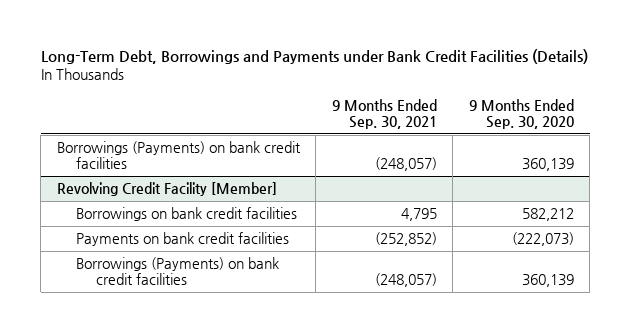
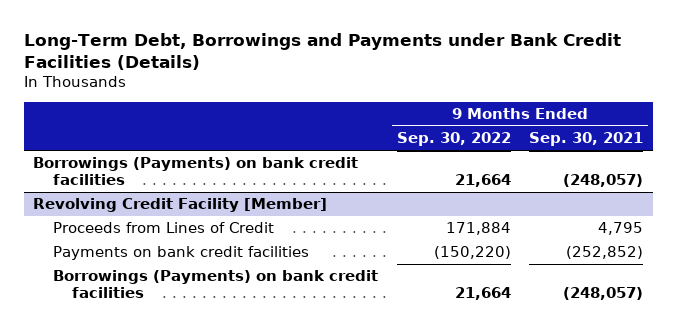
- | 9 Months Ended Sep. 30, 2021 | 9 Months Ended Sep. 30, 2020
+ | 9 Months Ended Sep. 30, 2022 | 9 Months Ended Sep. 30, 2021
@ Revolving Credit Facility [Member]
- Borrowings on bank credit facilities | 4,795 | 582,212
+ Proceeds from Lines of Credit | 171,884 | 4,795

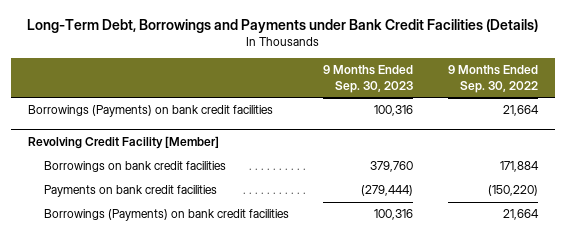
- | 9 Months Ended Sep. 30, 2022 | 9 Months Ended Sep. 30, 2021
+ | 9 Months Ended Sep. 30, 2023 | 9 Months Ended Sep. 30, 2022
@ Revolving Credit Facility [Member]
- Proceeds from Lines of Credit | 171,884 | 4,795
+ Borrowings on bank credit facilities | 379,760 | 171,884

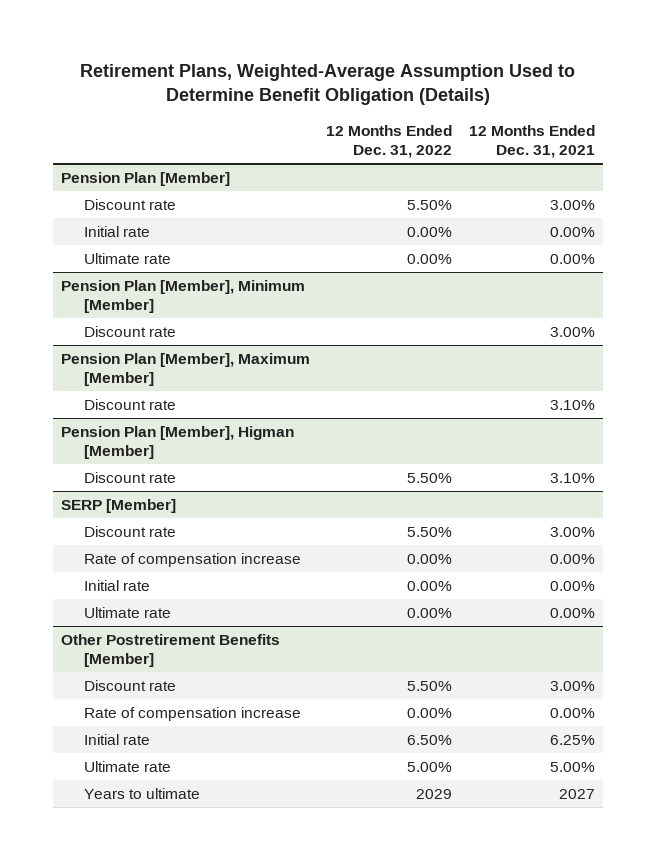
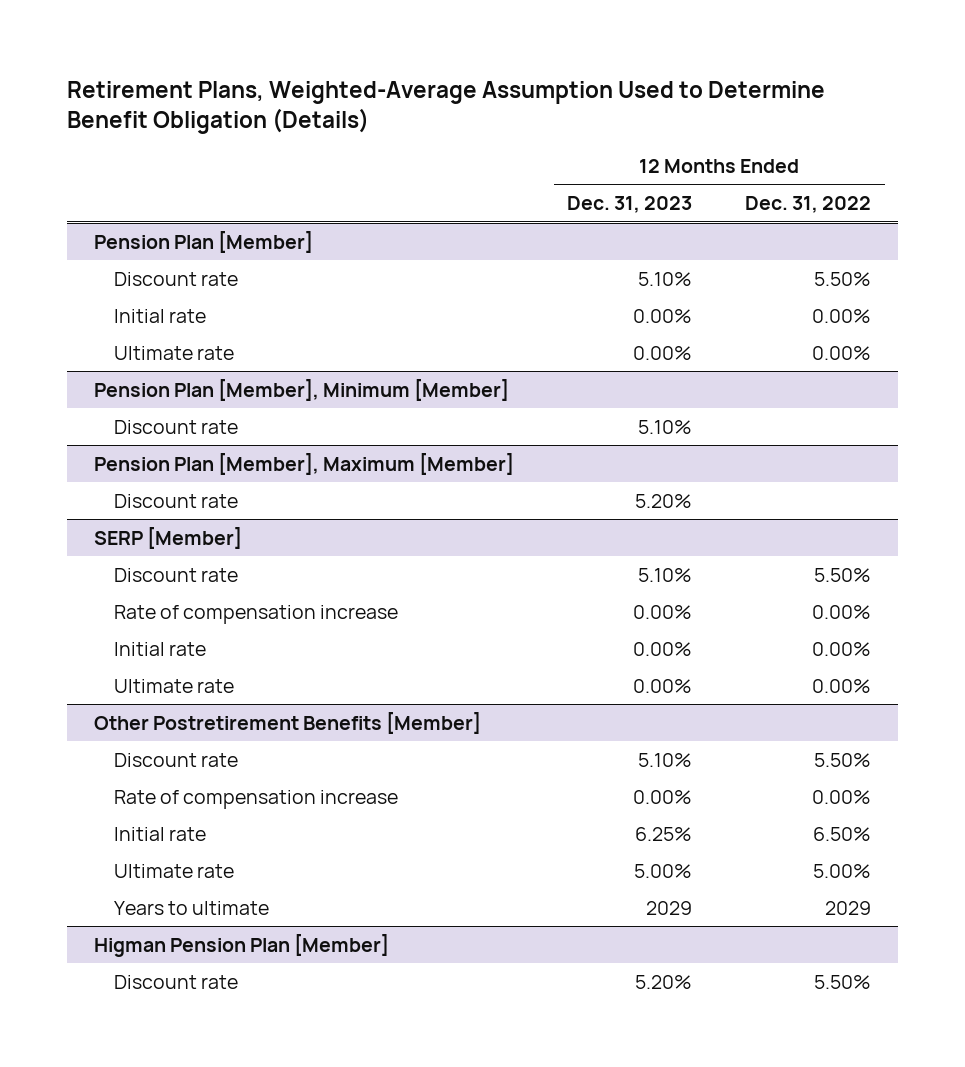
- | 12 Months Ended Dec. 31, 2022 | 12 Months Ended Dec. 31, 2021
+ | 12 Months Ended Dec. 31, 2023 | 12 Months Ended Dec. 31, 2022
- Pension Plan [Member], Higman [Member]
- Discount rate | 5.50% | 3.10%
+ Higman Pension Plan [Member]
+ Discount rate | 5.20% | 5.50%

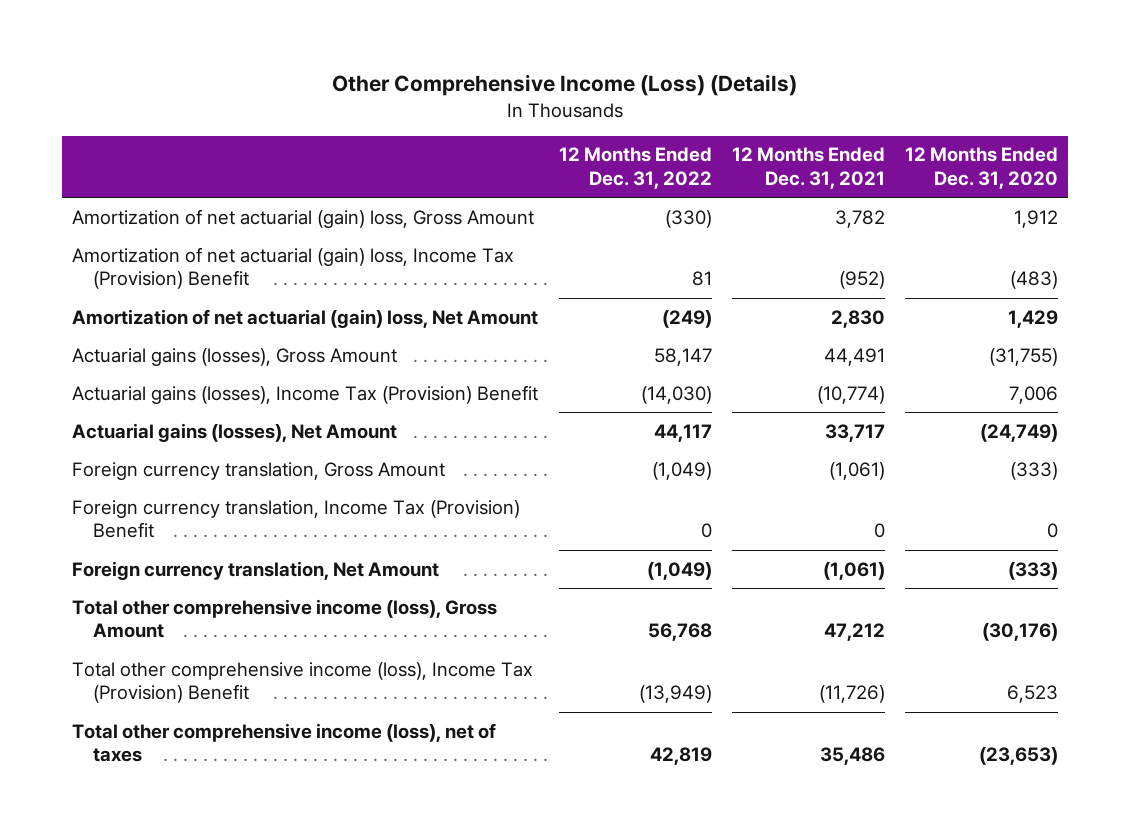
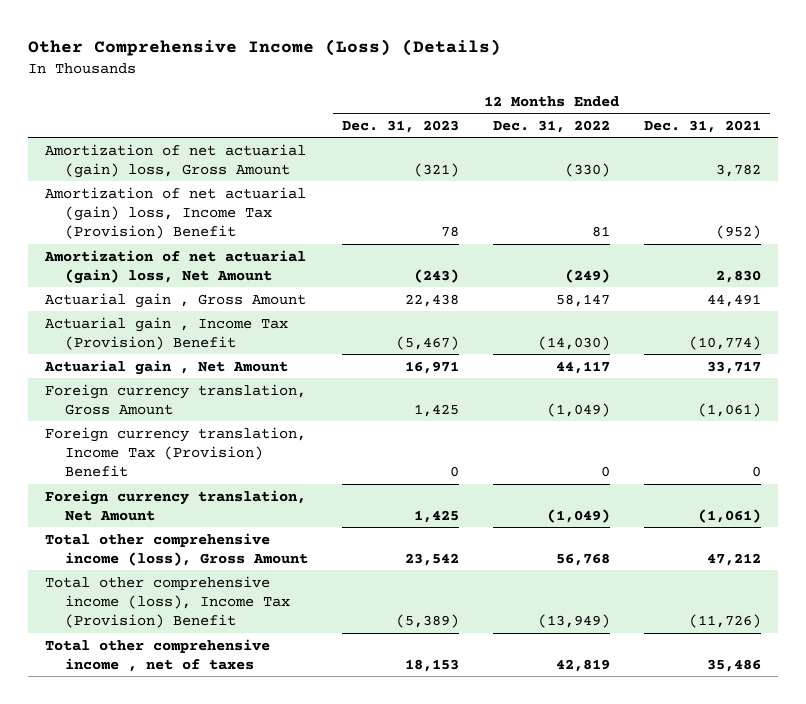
- | 12 Months Ended Dec. 31, 2022 | 12 Months Ended Dec. 31, 2021 | 12 Months Ended Dec. 31, 2020
+ | 12 Months Ended Dec. 31, 2023 | 12 Months Ended Dec. 31, 2022 | 12 Months Ended Dec. 31, 2021
- Actuarial gains (losses), Gross Amount | 58,147 | 44,491 | (31,755)
- Actuarial gains (losses), Income Tax (Provision) Benefit | (14,030) | (10,774) | 7,006
- Actuarial gains (losses), Net Amount | 44,117 | 33,717 | (24,749)
+ Actuarial gain , Gross Amount | 22,438 | 58,147 | 44,491
+ Actuarial gain , Income Tax (Provision) Benefit | (5,467) | (14,030) | (10,774)
+ Actuarial gain , Net Amount | 16,971 | 44,117 | 33,717
- Total other comprehensive income (loss), net of taxes | 42,819 | 35,486 | (23,653)
+ Total other comprehensive income , net of taxes | 18,153 | 42,819 | 35,486

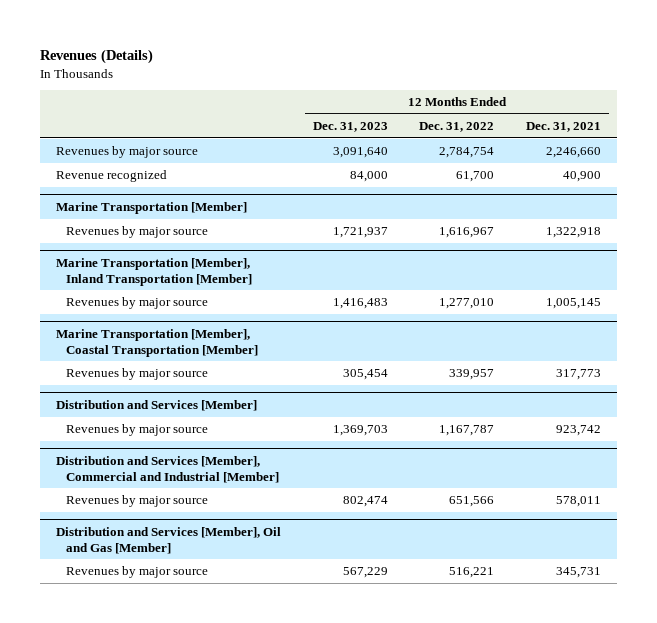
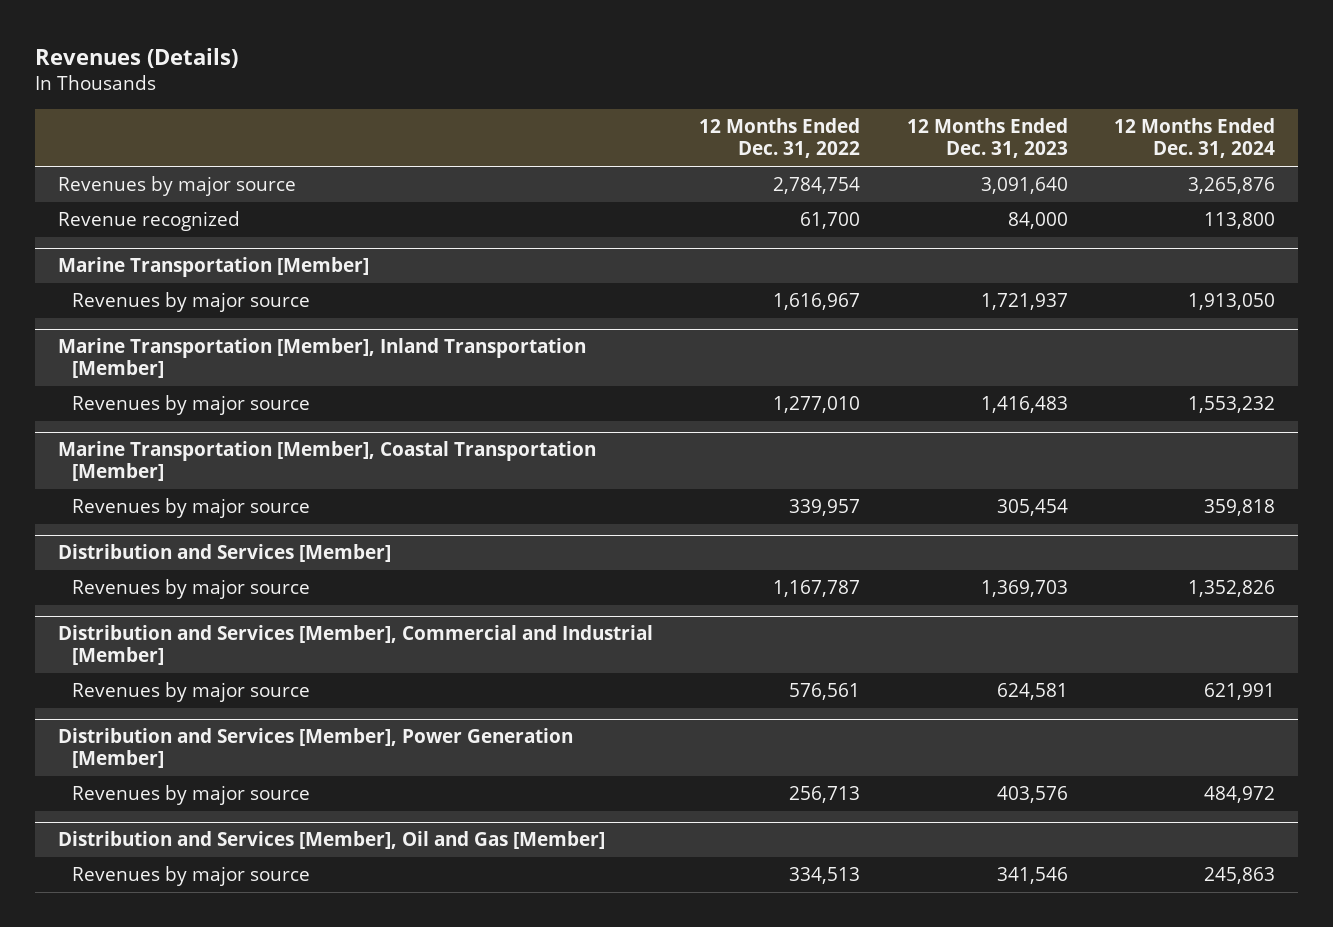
- | 12 Months Ended Dec. 31, 2023 | 12 Months Ended Dec. 31, 2022 | 12 Months Ended Dec. 31, 2021
+ | 12 Months Ended Dec. 31, 2022 | 12 Months Ended Dec. 31, 2023 | 12 Months Ended Dec. 31, 2024
@ Distribution and Services [Member], Commercial and Industrial [Member]
- Revenues by major source | 802,474 | 651,566 | 578,011
+ Revenues by major source | 576,561 | 624,581 | 621,991
+ Distribution and Services [Member], Power Generation [Member]
+ Revenues by major source | 256,713 | 403,576 | 484,972
@ Distribution and Services [Member], Oil and Gas [Member]
- Revenues by major source | 567,229 | 516,221 | 345,731
+ Revenues by major source | 334,513 | 341,546 | 245,863

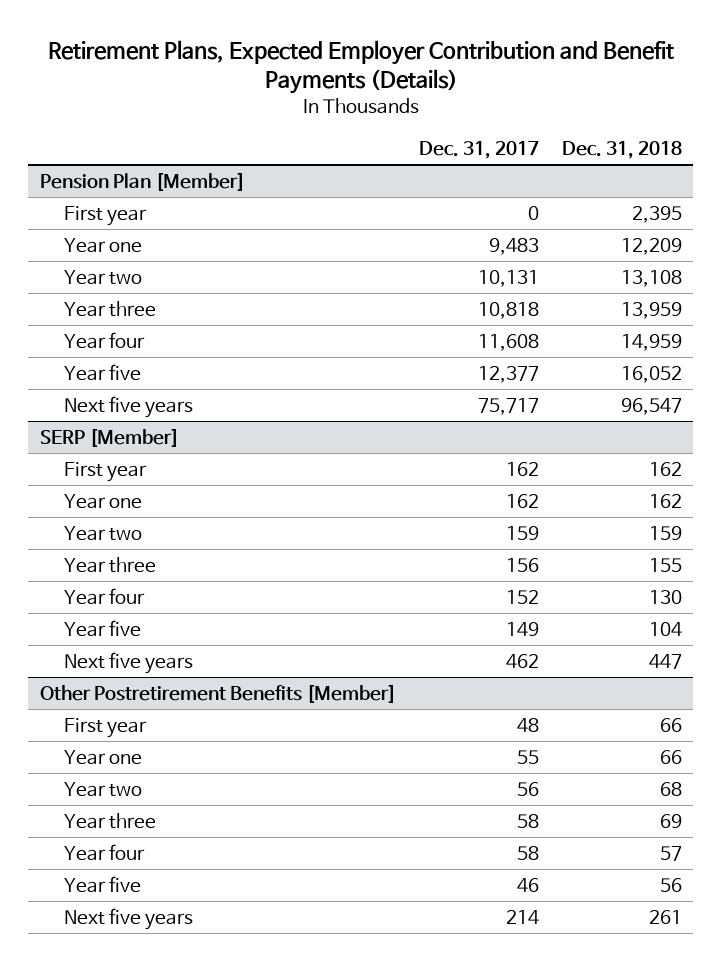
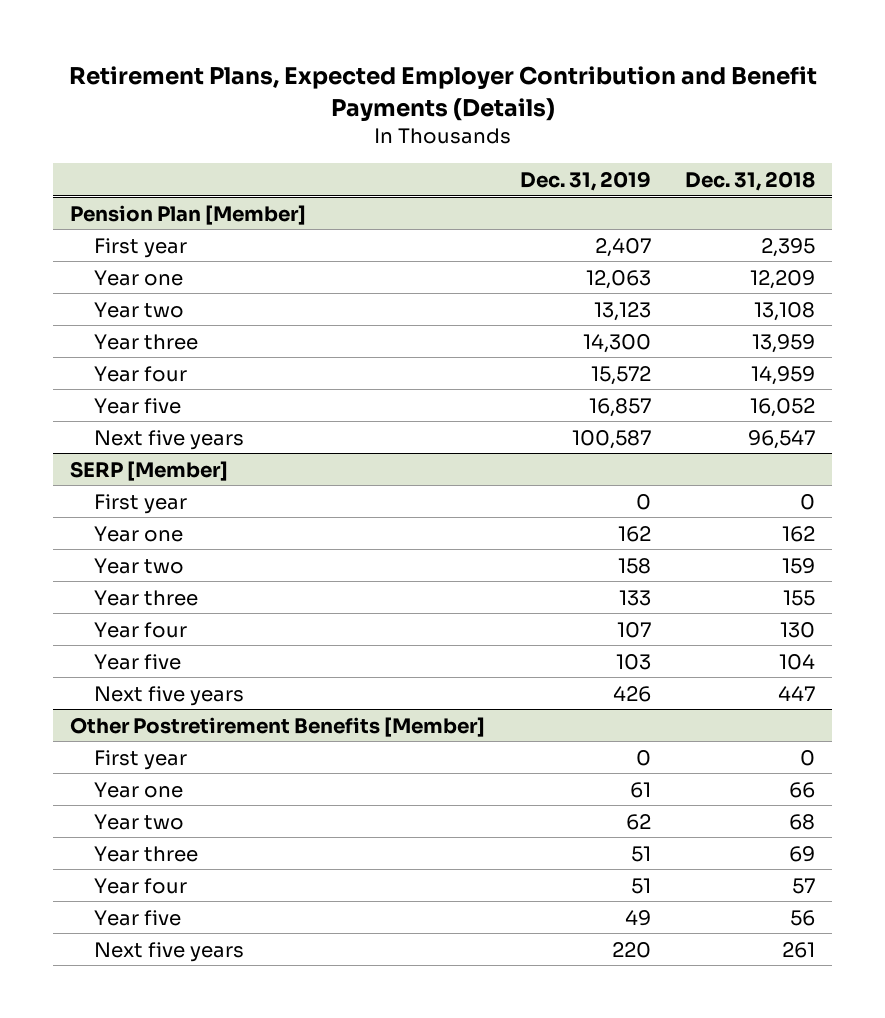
- | Dec. 31, 2017 | Dec. 31, 2018
+ | Dec. 31, 2019 | Dec. 31, 2018
@ SERP [Member]
- First year | 162 | 162
+ First year | 0 | 0
@ Other Postretirement Benefits [Member]
- First year | 48 | 66
+ First year | 0 | 0

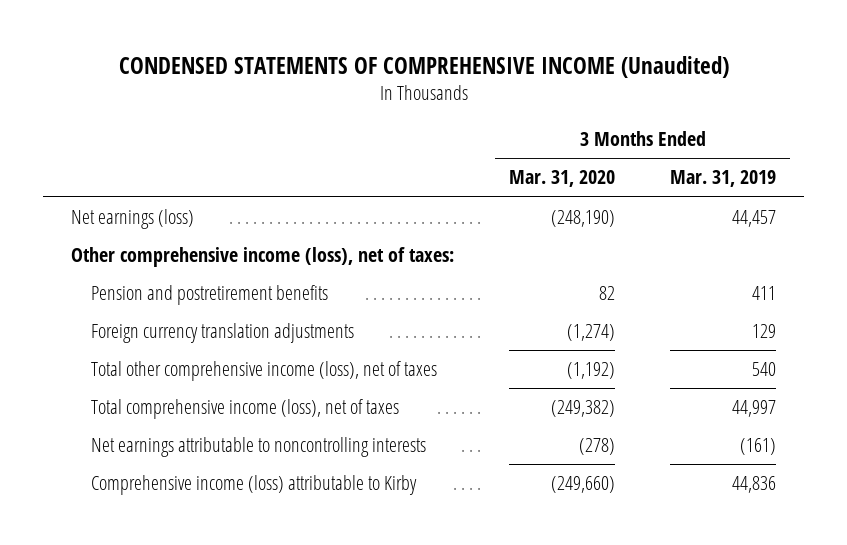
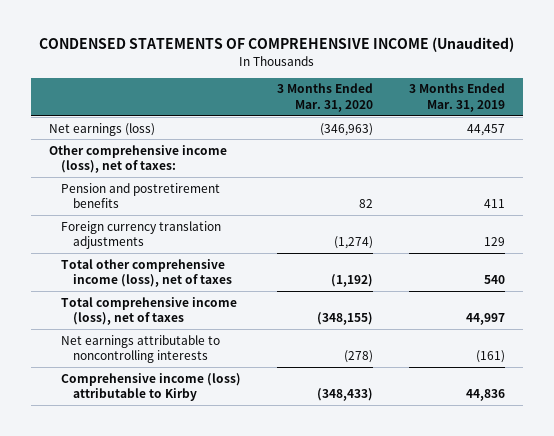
- Net earnings (loss) | (248,190) | 44,457
+ Net earnings (loss) | (346,963) | 44,457
- Total comprehensive income (loss), net of taxes | (249,382) | 44,997
+ Total comprehensive income (loss), net of taxes | (348,155) | 44,997
- Comprehensive income (loss) attributable to Kirby | (249,660) | 44,836
+ Comprehensive income (loss) attributable to Kirby | (348,433) | 44,836

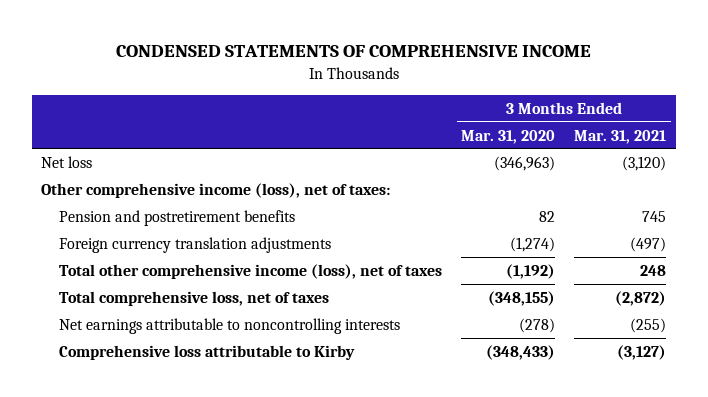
- CONDENSED STATEMENTS OF COMPREHENSIVE INCOME (Unaudited)
+ CONDENSED STATEMENTS OF COMPREHENSIVE INCOME
- | 3 Months Ended Mar. 31, 2020 | 3 Months Ended Mar. 31, 2019
+ | 3 Months Ended Mar. 31, 2020 | 3 Months Ended Mar. 31, 2021
- Net earnings (loss) | (346,963) | 44,457
+ Net loss | (346,963) | (3,120)
- Total comprehensive income (loss), net of taxes | (348,155) | 44,997
+ Total comprehensive loss, net of taxes | (348,155) | (2,872)
- Comprehensive income (loss) attributable to Kirby | (348,433) | 44,836
+ Comprehensive loss attributable to Kirby | (348,433) | (3,127)

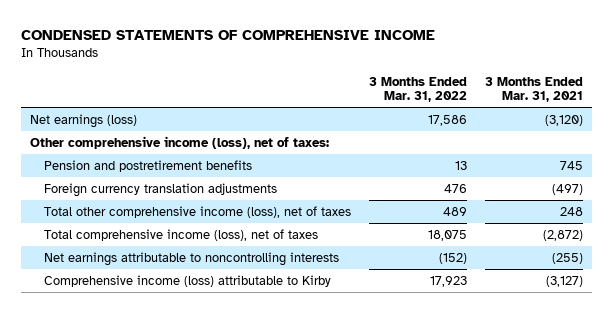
- | 3 Months Ended Mar. 31, 2020 | 3 Months Ended Mar. 31, 2021
+ | 3 Months Ended Mar. 31, 2022 | 3 Months Ended Mar. 31, 2021
- Net loss | (346,963) | (3,120)
+ Net earnings (loss) | 17,586 | (3,120)
- Total comprehensive loss, net of taxes | (348,155) | (2,872)
+ Total comprehensive income (loss), net of taxes | 18,075 | (2,872)
- Comprehensive loss attributable to Kirby | (348,433) | (3,127)
+ Comprehensive income (loss) attributable to Kirby | 17,923 | (3,127)

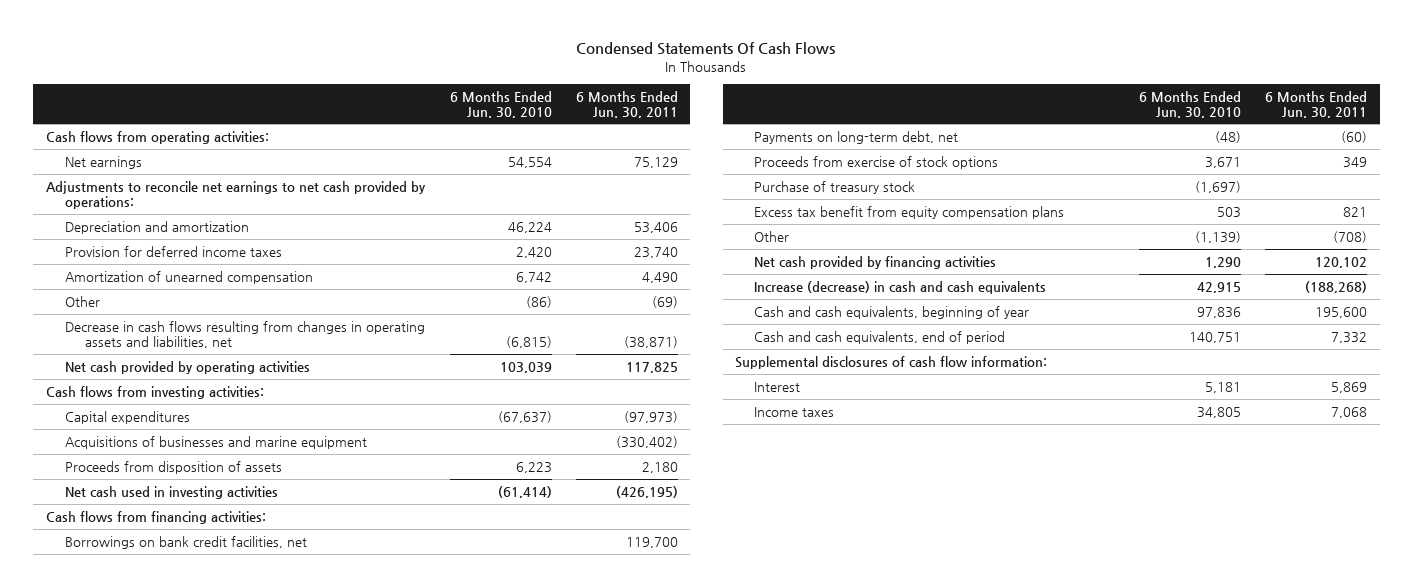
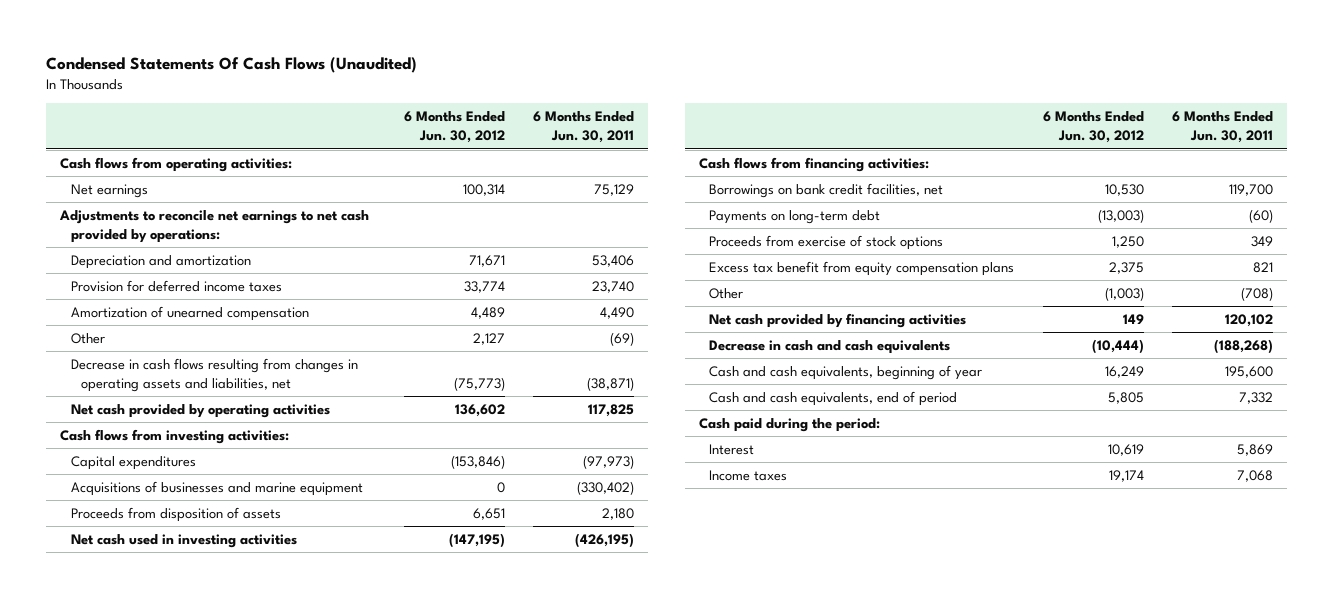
- Condensed Statements Of Cash Flows
+ Condensed Statements Of Cash Flows (Unaudited)
- | 6 Months Ended Jun. 30, 2010 | 6 Months Ended Jun. 30, 2011
+ | 6 Months Ended Jun. 30, 2012 | 6 Months Ended Jun. 30, 2011
- Payments on long-term debt, net | (48) | (60)
+ Payments on long-term debt | (13,003) | (60)
- Purchase of treasury stock | (1,697) |
- Increase (decrease) in cash and cash equivalents | 42,915 | (188,268)
+ Decrease in cash and cash equivalents | (10,444) | (188,268)
- Supplemental disclosures of cash flow information:
+ Cash paid during the period:

